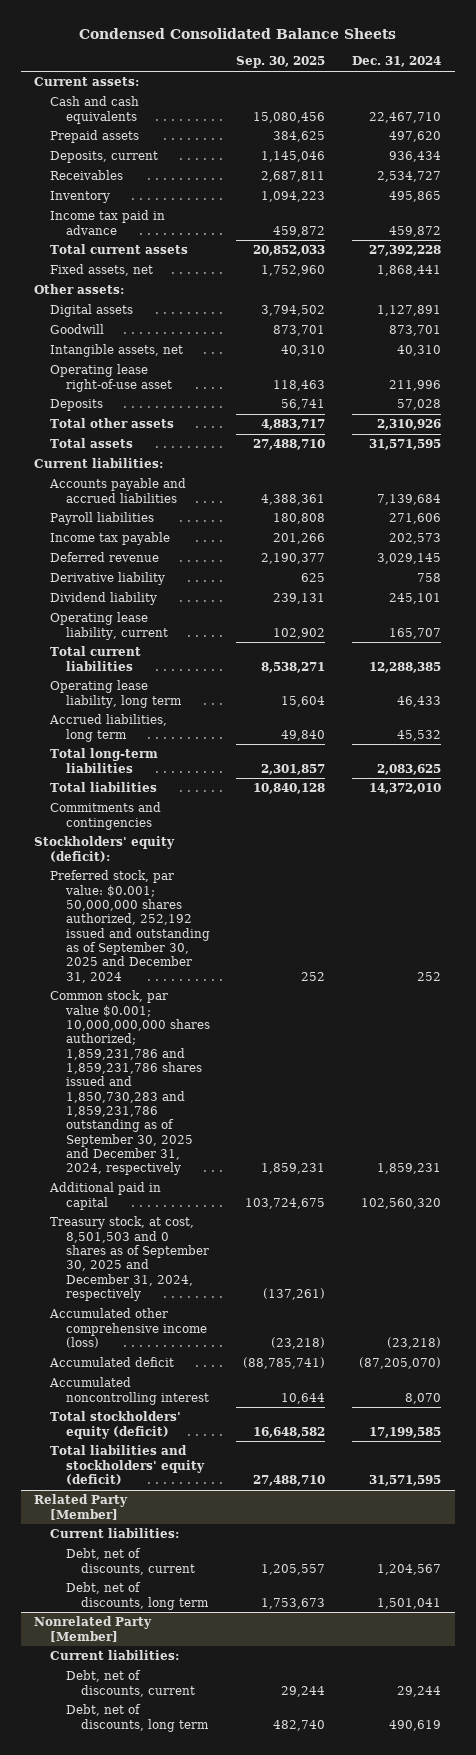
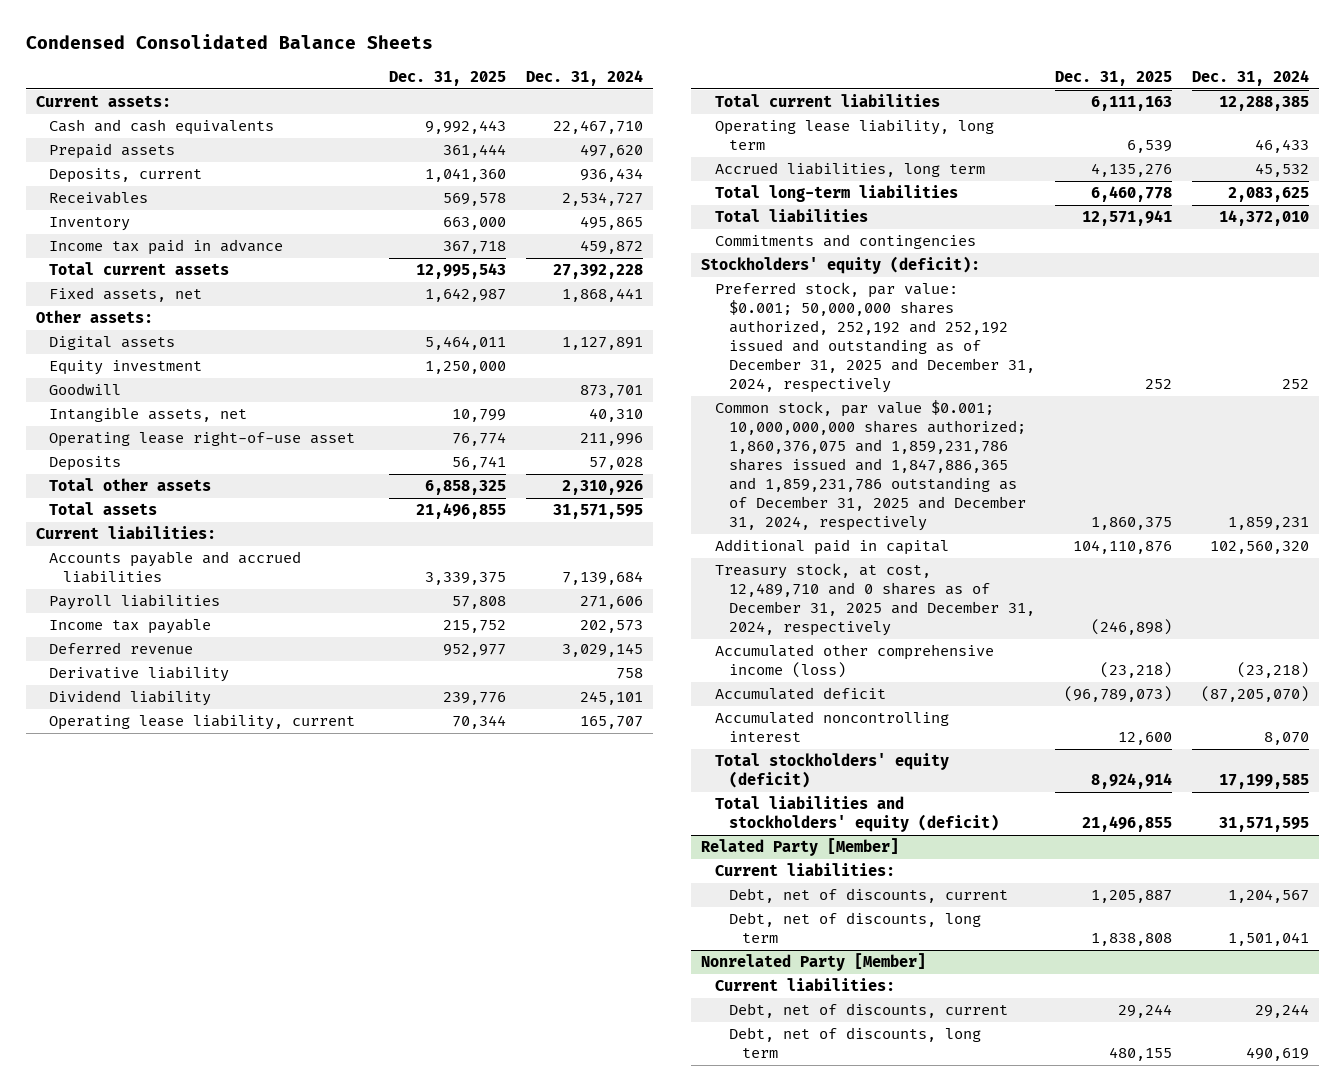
- | Sep. 30, 2025 | Dec. 31, 2024
+ | Dec. 31, 2025 | Dec. 31, 2024
+ Equity investment | 1,250,000 |
- Preferred stock, par value: $0.001; 50,000,000 shares authorized, 252,192 issued and outstanding as of September 30, 2025 and December 31, 2024 | 252 | 252
- Common stock, par value $0.001; 10,000,000,000 shares authorized; 1,859,231,786 and 1,859,231,786 shares issued and 1,850,730,283 and 1,859,231,786 outstanding as of September 30, 2025 and December 31, 2024, respectively | 1,859,231 | 1,859,231
+ Preferred stock, par value: $0.001; 50,000,000 shares authorized, 252,192 and 252,192 issued and outstanding as of December 31, 2025 and December 31, 2024, respectively | 252 | 252
+ Common stock, par value $0.001; 10,000,000,000 shares authorized; 1,860,376,075 and 1,859,231,786 shares issued and 1,847,886,365 and 1,859,231,786 outstanding as of December 31, 2025 and December 31, 2024, respectively | 1,860,375 | 1,859,231
- Treasury stock, at cost, 8,501,503 and 0 shares as of September 30, 2025 and December 31, 2024, respectively | (137,261) |
+ Treasury stock, at cost, 12,489,710 and 0 shares as of December 31, 2025 and December 31, 2024, respectively | (246,898) |

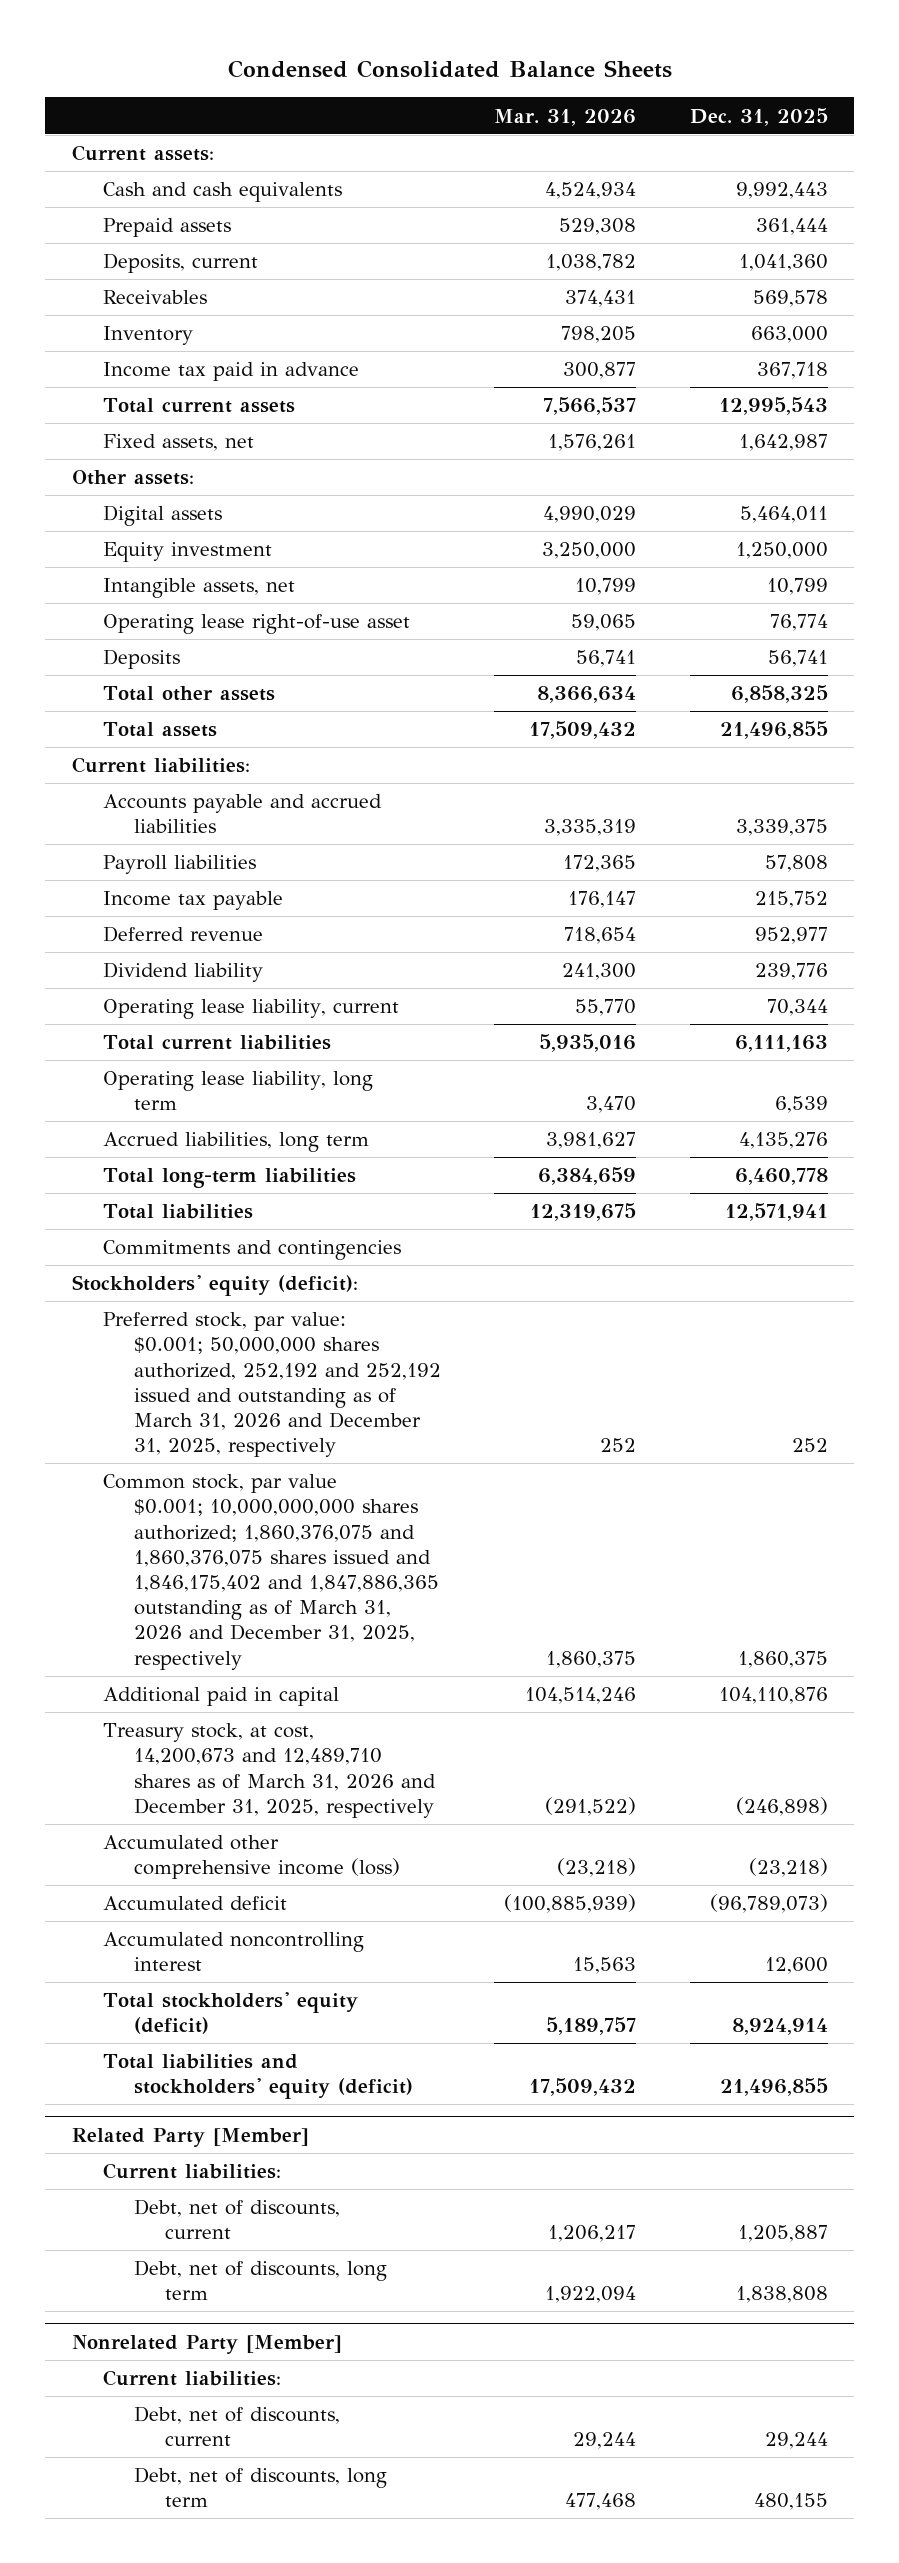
- | Dec. 31, 2025 | Dec. 31, 2024
+ | Mar. 31, 2026 | Dec. 31, 2025
- Goodwill | | 873,701
- Derivative liability | | 758
- Preferred stock, par value: $0.001; 50,000,000 shares authorized, 252,192 and 252,192 issued and outstanding as of December 31, 2025 and December 31, 2024, respectively | 252 | 252
- Common stock, par value $0.001; 10,000,000,000 shares authorized; 1,860,376,075 and 1,859,231,786 shares issued and 1,847,886,365 and 1,859,231,786 outstanding as of December 31, 2025 and December 31, 2024, respectively | 1,860,375 | 1,859,231
+ Preferred stock, par value: $0.001; 50,000,000 shares authorized, 252,192 and 252,192 issued and outstanding as of March 31, 2026 and December 31, 2025, respectively | 252 | 252
+ Common stock, par value $0.001; 10,000,000,000 shares authorized; 1,860,376,075 and 1,860,376,075 shares issued and 1,846,175,402 and 1,847,886,365 outstanding as of March 31, 2026 and December 31, 2025, respectively | 1,860,375 | 1,860,375
- Treasury stock, at cost, 12,489,710 and 0 shares as of December 31, 2025 and December 31, 2024, respectively | (246,898) |
+ Treasury stock, at cost, 14,200,673 and 12,489,710 shares as of March 31, 2026 and December 31, 2025, respectively | (291,522) | (246,898)

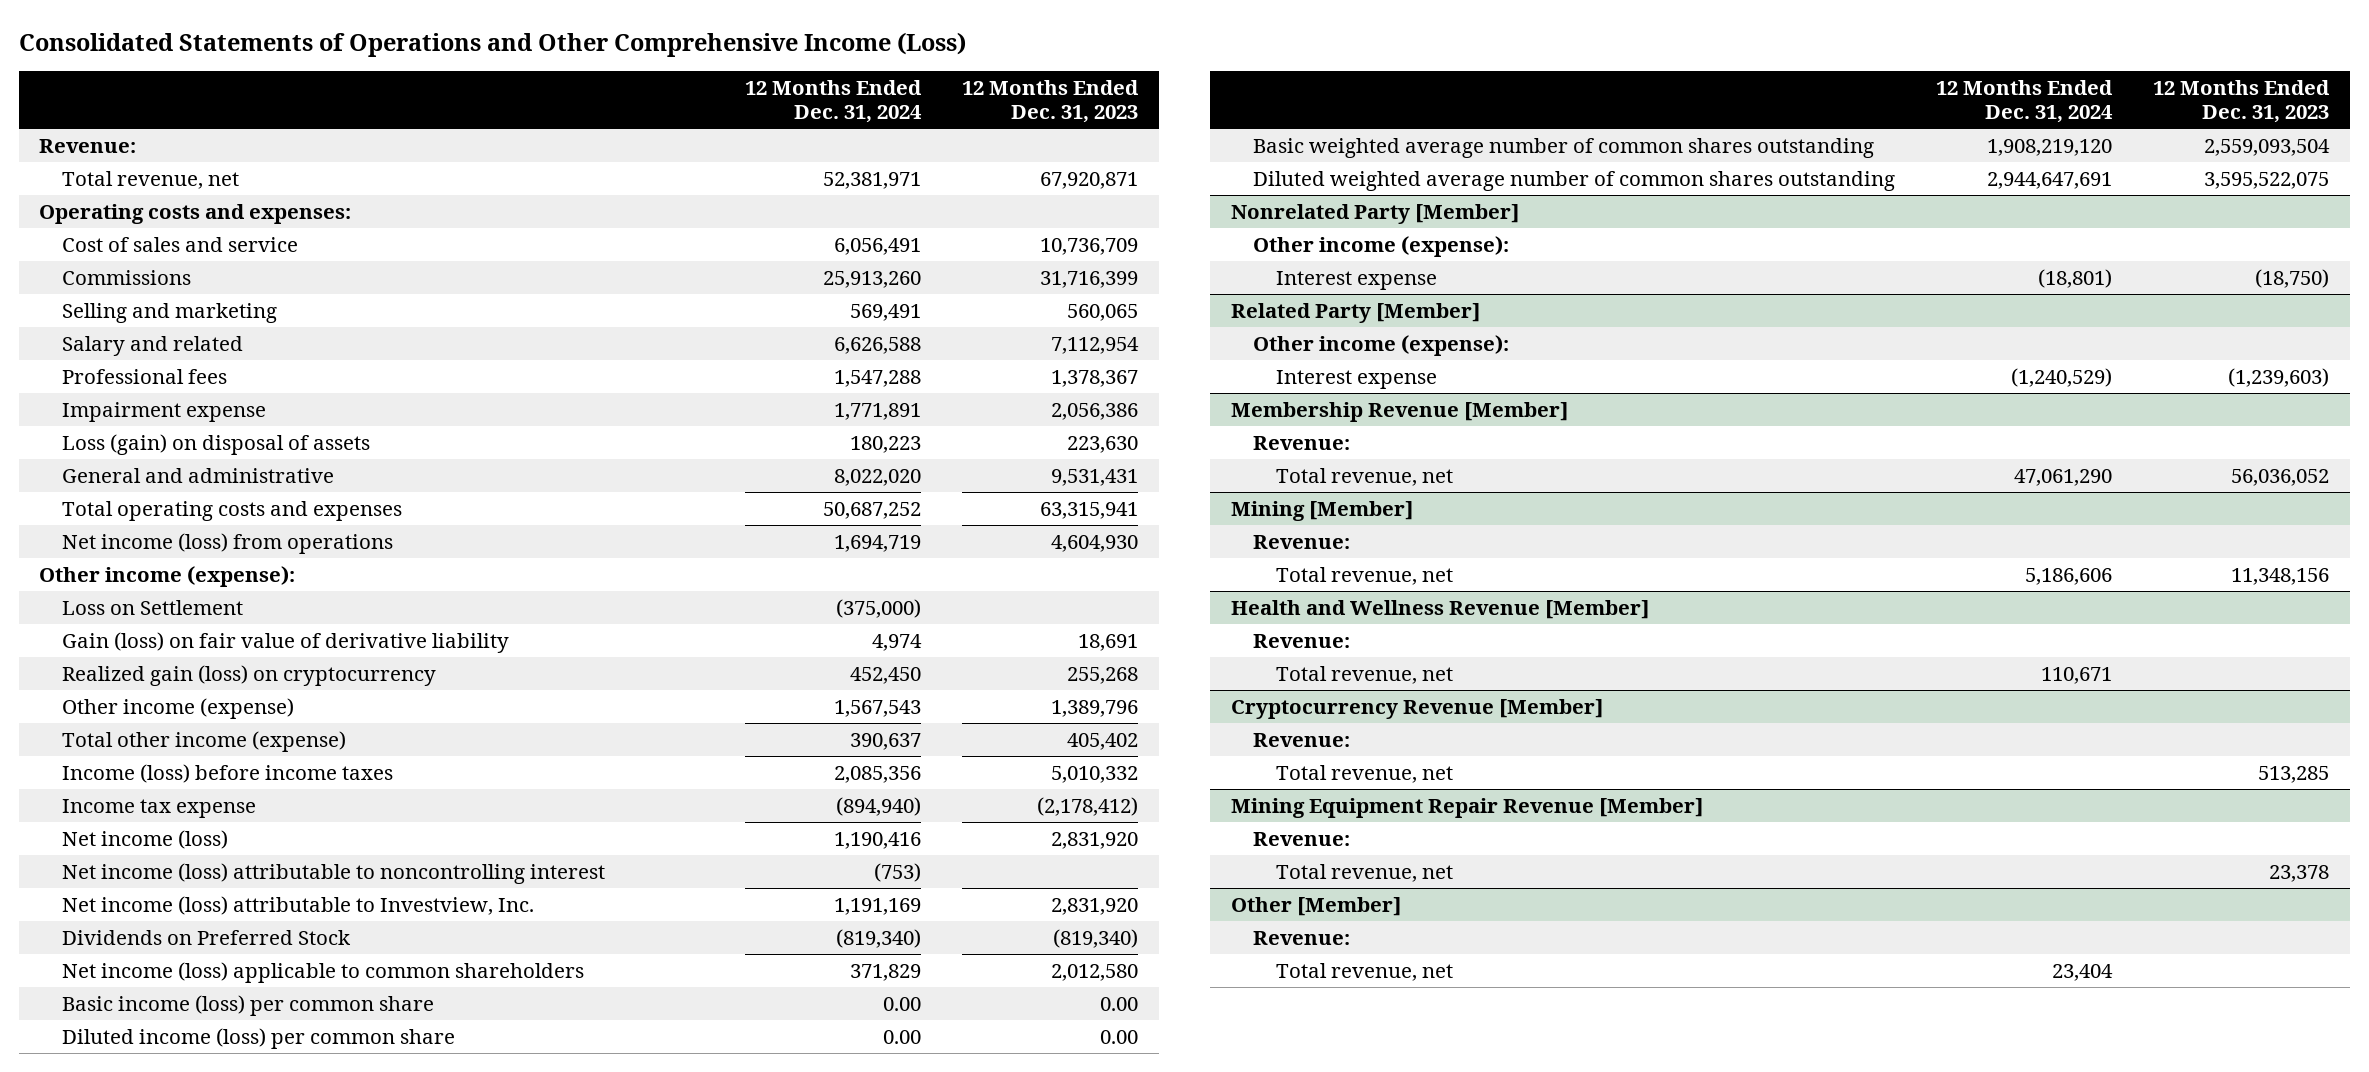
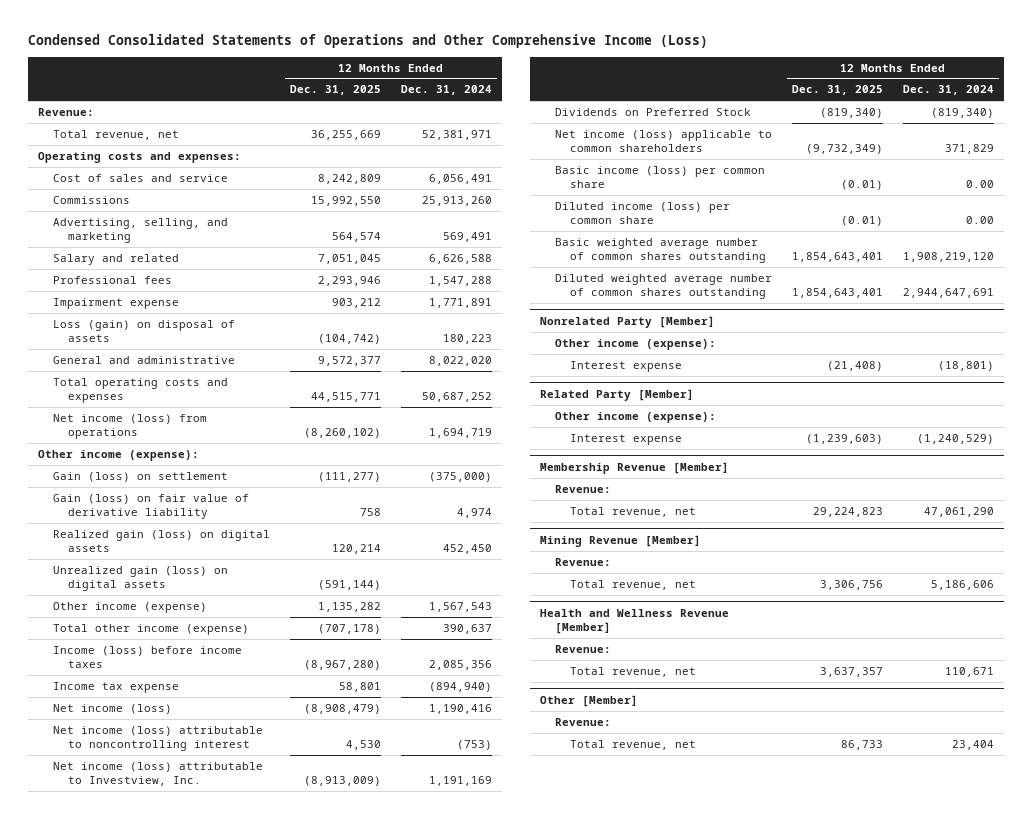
- Consolidated Statements of Operations and Other Comprehensive Income (Loss)
+ Condensed Consolidated Statements of Operations and Other Comprehensive Income (Loss)
- | 12 Months Ended Dec. 31, 2024 | 12 Months Ended Dec. 31, 2023
+ | 12 Months Ended Dec. 31, 2025 | 12 Months Ended Dec. 31, 2024
- Selling and marketing | 569,491 | 560,065
+ Advertising, selling, and marketing | 564,574 | 569,491
- Loss on Settlement | (375,000) |
+ Gain (loss) on settlement | (111,277) | (375,000)
- Realized gain (loss) on cryptocurrency | 452,450 | 255,268
+ Realized gain (loss) on digital assets | 120,214 | 452,450
+ Unrealized gain (loss) on digital assets | (591,144) |
- Mining [Member]
+ Mining Revenue [Member]
- Cryptocurrency Revenue [Member]
- Revenue:
- Total revenue, net | | 513,285
- Mining Equipment Repair Revenue [Member]
- Revenue:
- Total revenue, net | | 23,378

